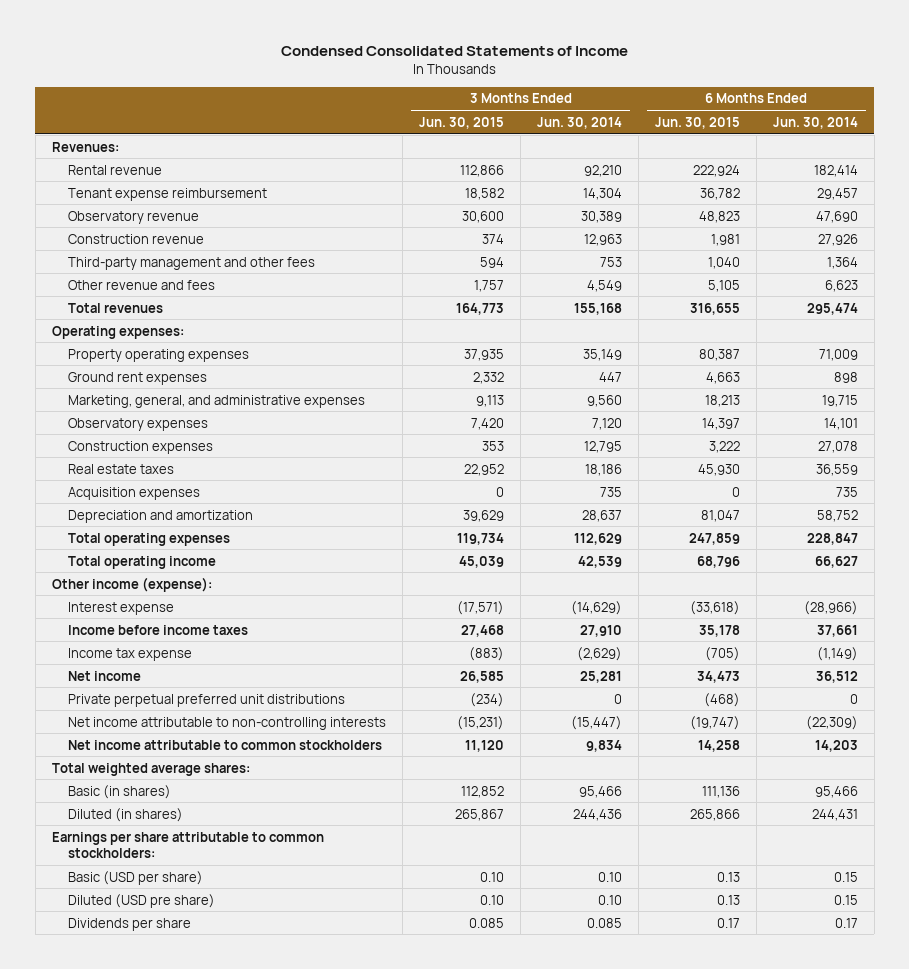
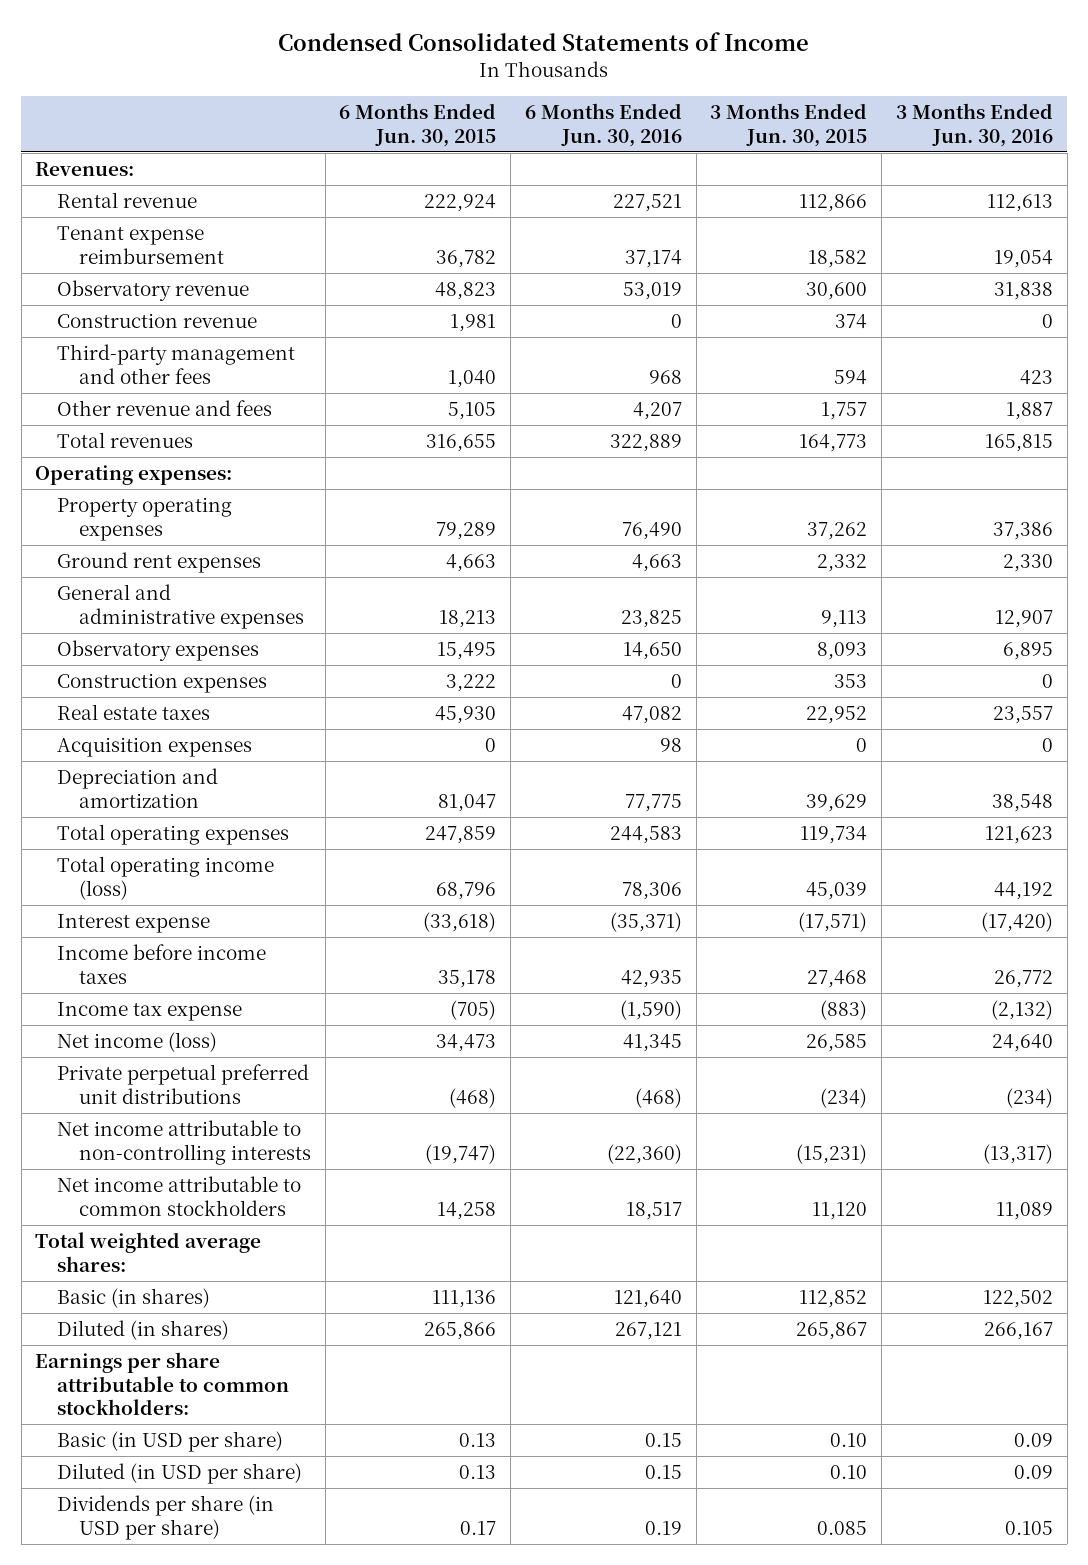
- | 3 Months Ended Jun. 30, 2015 | 3 Months Ended Jun. 30, 2014 | 6 Months Ended Jun. 30, 2015 | 6 Months Ended Jun. 30, 2014
+ | 6 Months Ended Jun. 30, 2015 | 6 Months Ended Jun. 30, 2016 | 3 Months Ended Jun. 30, 2015 | 3 Months Ended Jun. 30, 2016
- Property operating expenses | 37,935 | 35,149 | 80,387 | 71,009
+ Property operating expenses | 79,289 | 76,490 | 37,262 | 37,386
- Marketing, general, and administrative expenses | 9,113 | 9,560 | 18,213 | 19,715
- Observatory expenses | 7,420 | 7,120 | 14,397 | 14,101
+ General and administrative expenses | 18,213 | 23,825 | 9,113 | 12,907
+ Observatory expenses | 15,495 | 14,650 | 8,093 | 6,895
- Total operating income | 45,039 | 42,539 | 68,796 | 66,627
- Other income (expense):
+ Total operating income (loss) | 68,796 | 78,306 | 45,039 | 44,192
- Net income | 26,585 | 25,281 | 34,473 | 36,512
+ Net income (loss) | 34,473 | 41,345 | 26,585 | 24,640
- Basic (USD per share) | 0.10 | 0.10 | 0.13 | 0.15
- Diluted (USD pre share) | 0.10 | 0.10 | 0.13 | 0.15
- Dividends per share | 0.085 | 0.085 | 0.17 | 0.17
+ Basic (in USD per share) | 0.13 | 0.15 | 0.10 | 0.09
+ Diluted (in USD per share) | 0.13 | 0.15 | 0.10 | 0.09
+ Dividends per share (in USD per share) | 0.17 | 0.19 | 0.085 | 0.105

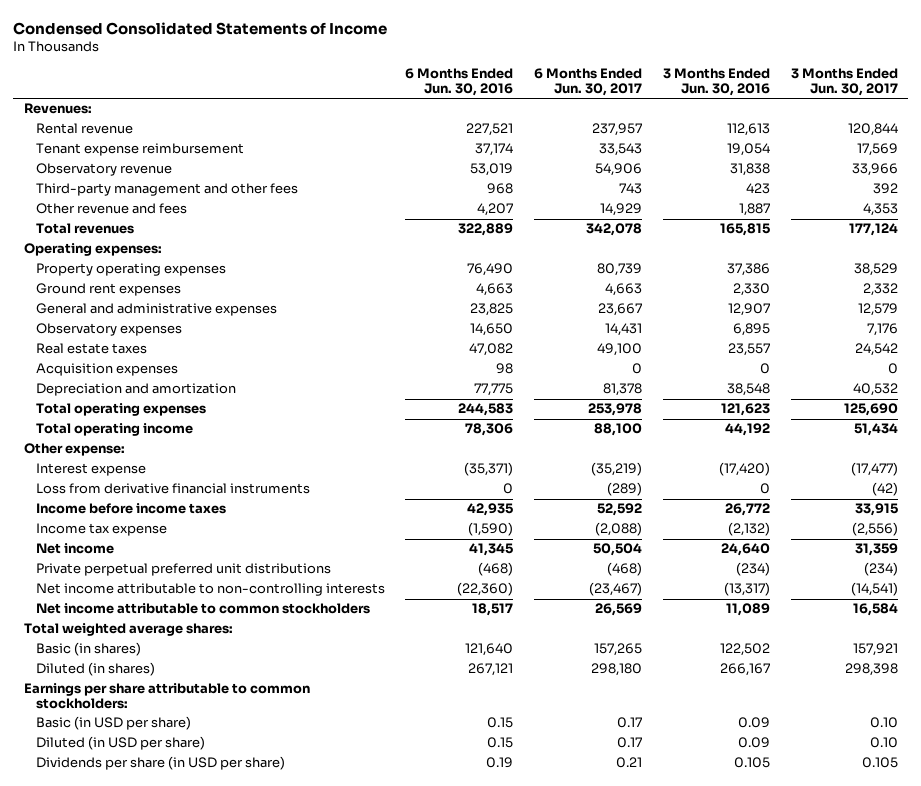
- | 6 Months Ended Jun. 30, 2015 | 6 Months Ended Jun. 30, 2016 | 3 Months Ended Jun. 30, 2015 | 3 Months Ended Jun. 30, 2016
+ | 6 Months Ended Jun. 30, 2016 | 6 Months Ended Jun. 30, 2017 | 3 Months Ended Jun. 30, 2016 | 3 Months Ended Jun. 30, 2017
- Construction revenue | 1,981 | 0 | 374 | 0
- Construction expenses | 3,222 | 0 | 353 | 0
- Total operating income (loss) | 68,796 | 78,306 | 45,039 | 44,192
+ Total operating income | 78,306 | 88,100 | 44,192 | 51,434
+ Other expense:
+ Loss from derivative financial instruments | 0 | (289) | 0 | (42)
- Net income (loss) | 34,473 | 41,345 | 26,585 | 24,640
+ Net income | 41,345 | 50,504 | 24,640 | 31,359

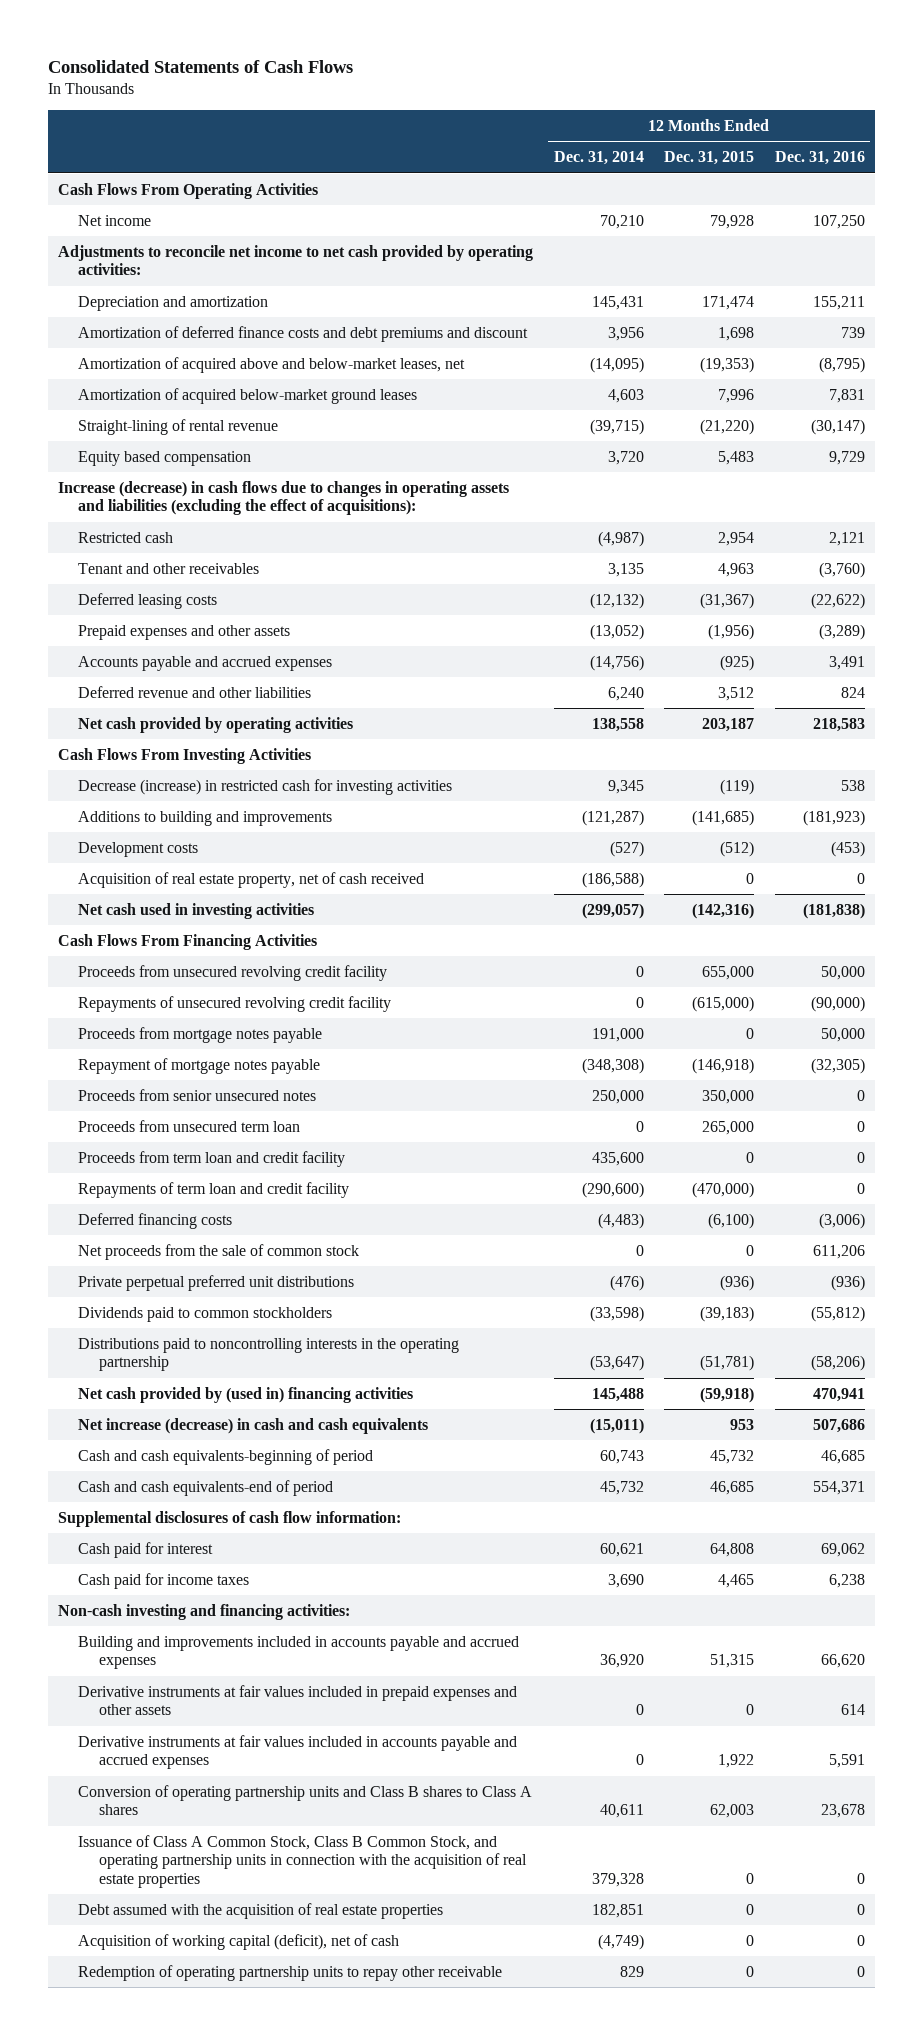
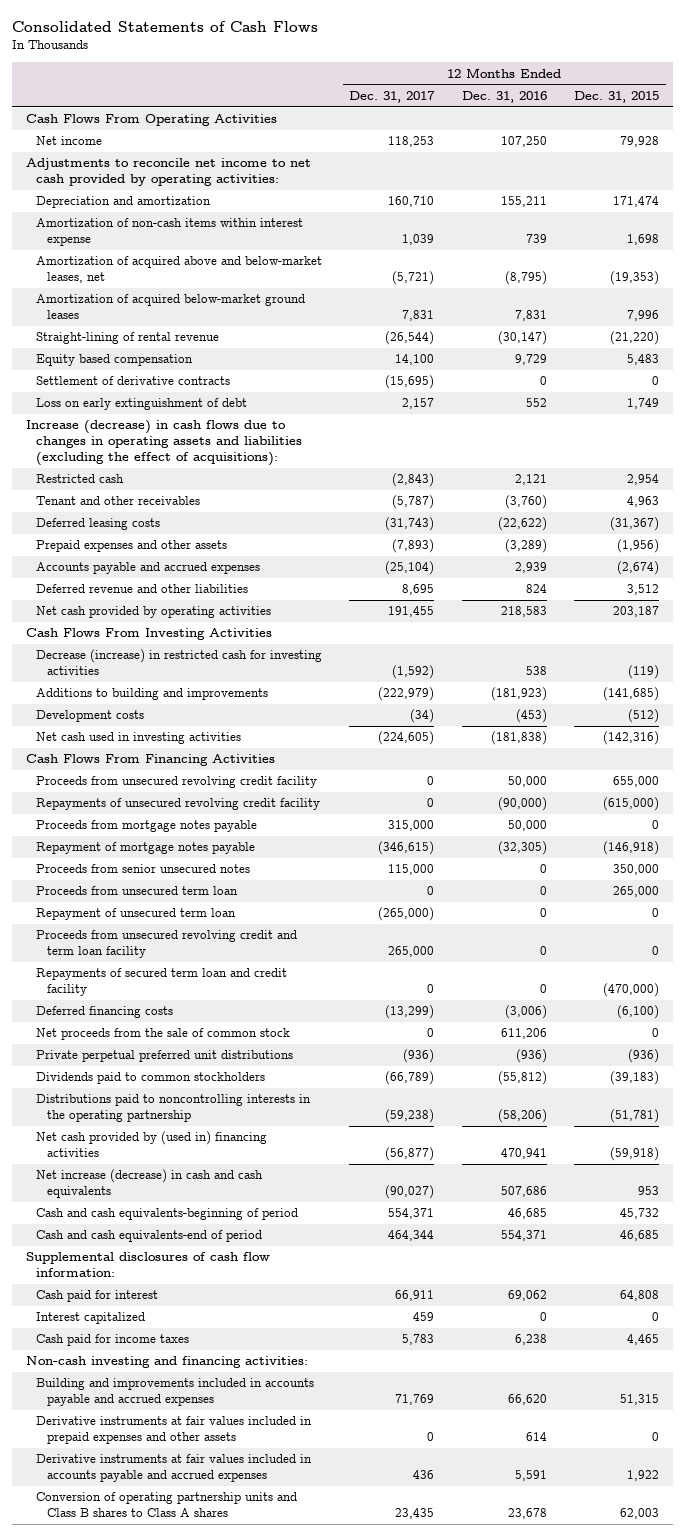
- | 12 Months Ended Dec. 31, 2014 | 12 Months Ended Dec. 31, 2015 | 12 Months Ended Dec. 31, 2016
+ | 12 Months Ended Dec. 31, 2017 | 12 Months Ended Dec. 31, 2016 | 12 Months Ended Dec. 31, 2015
- Amortization of deferred finance costs and debt premiums and discount | 3,956 | 1,698 | 739
+ Amortization of non-cash items within interest expense | 1,039 | 739 | 1,698
+ Settlement of derivative contracts | (15,695) | 0 | 0
+ Loss on early extinguishment of debt | 2,157 | 552 | 1,749
- Accounts payable and accrued expenses | (14,756) | (925) | 3,491
+ Accounts payable and accrued expenses | (25,104) | 2,939 | (2,674)
- Acquisition of real estate property, net of cash received | (186,588) | 0 | 0
- Proceeds from term loan and credit facility | 435,600 | 0 | 0
- Repayments of term loan and credit facility | (290,600) | (470,000) | 0
+ Repayment of unsecured term loan | (265,000) | 0 | 0
+ Proceeds from unsecured revolving credit and term loan facility | 265,000 | 0 | 0
+ Repayments of secured term loan and credit facility | 0 | 0 | (470,000)
+ Interest capitalized | 459 | 0 | 0
- Issuance of Class A Common Stock, Class B Common Stock, and operating partnership units in connection with the acquisition of real estate properties | 379,328 | 0 | 0
- Debt assumed with the acquisition of real estate properties | 182,851 | 0 | 0
- Acquisition of working capital (deficit), net of cash | (4,749) | 0 | 0
- Redemption of operating partnership units to repay other receivable | 829 | 0 | 0

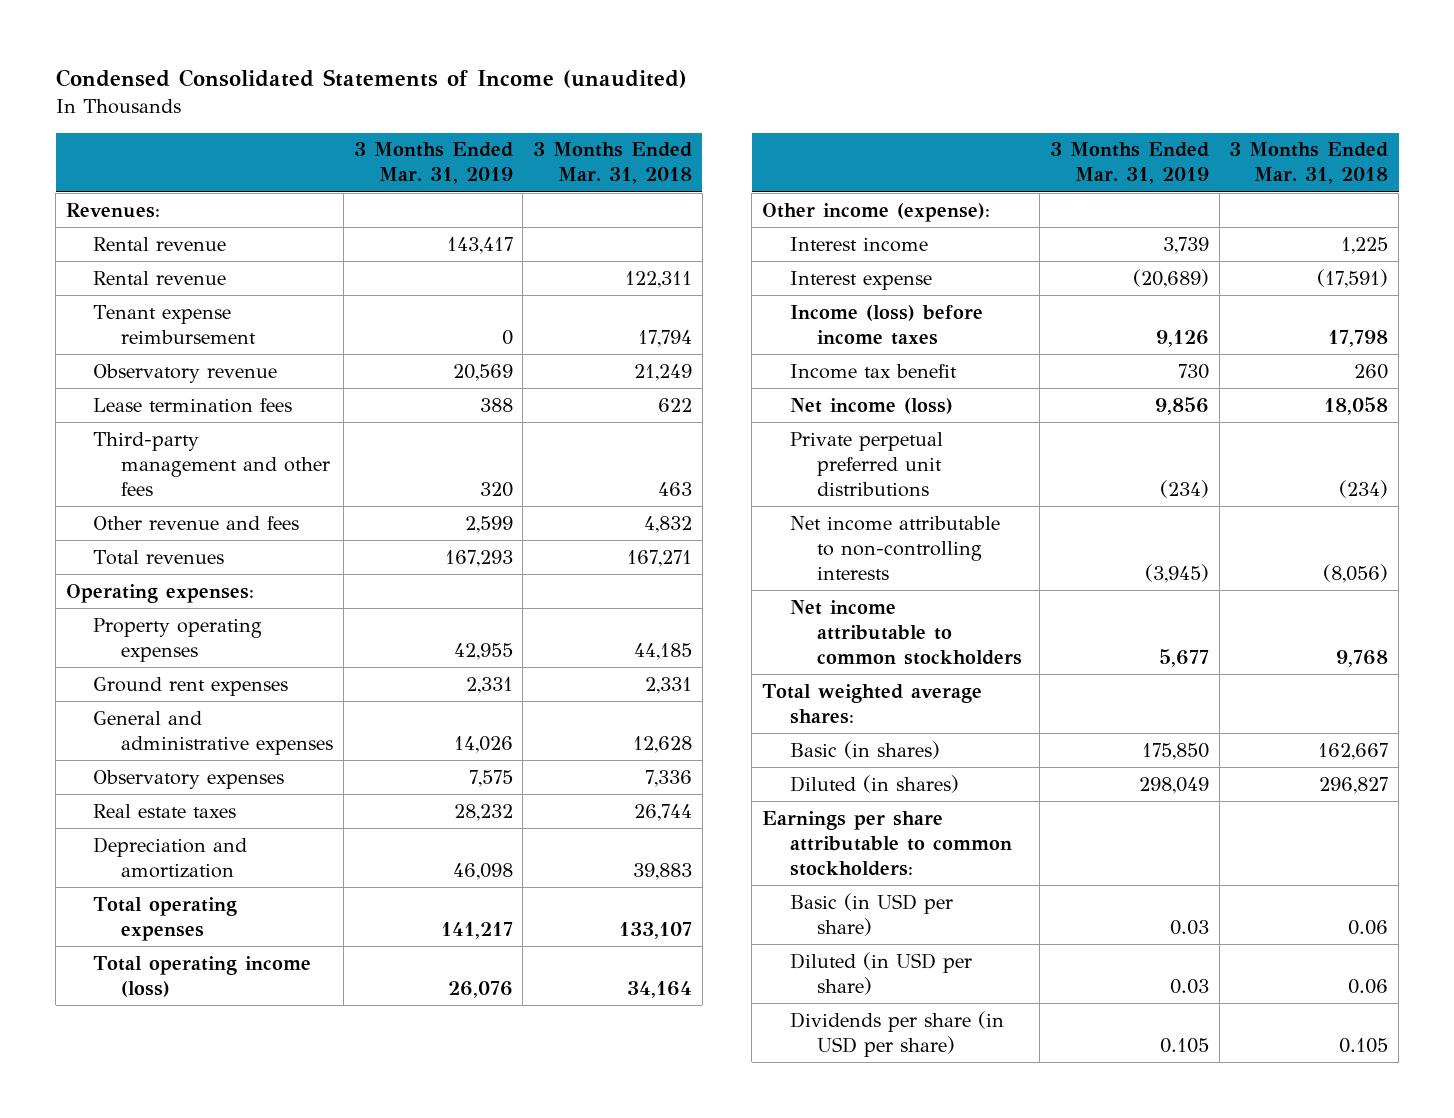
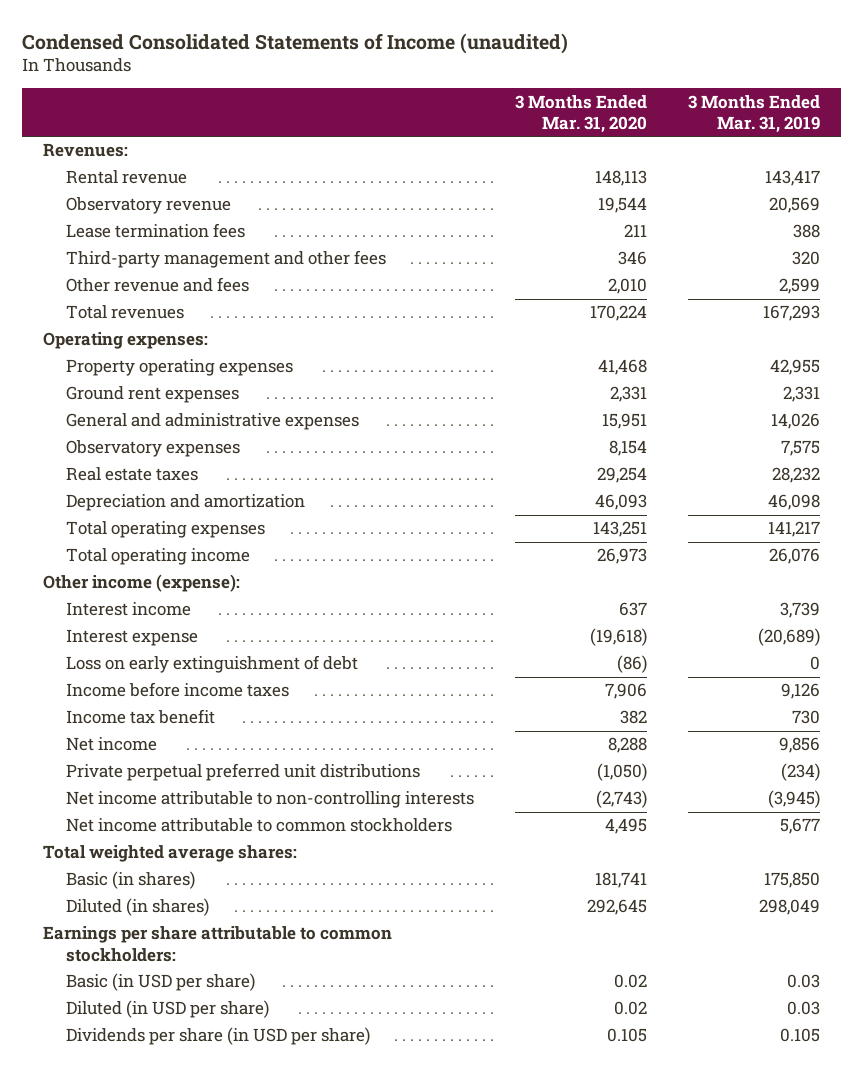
- | 3 Months Ended Mar. 31, 2019 | 3 Months Ended Mar. 31, 2018
+ | 3 Months Ended Mar. 31, 2020 | 3 Months Ended Mar. 31, 2019
- Rental revenue | | 122,311
- Tenant expense reimbursement | 0 | 17,794
- Total operating income (loss) | 26,076 | 34,164
+ Total operating income | 26,973 | 26,076
- Income (loss) before income taxes | 9,126 | 17,798
+ Loss on early extinguishment of debt | (86) | 0
+ Income before income taxes | 7,906 | 9,126
- Net income (loss) | 9,856 | 18,058
+ Net income | 8,288 | 9,856

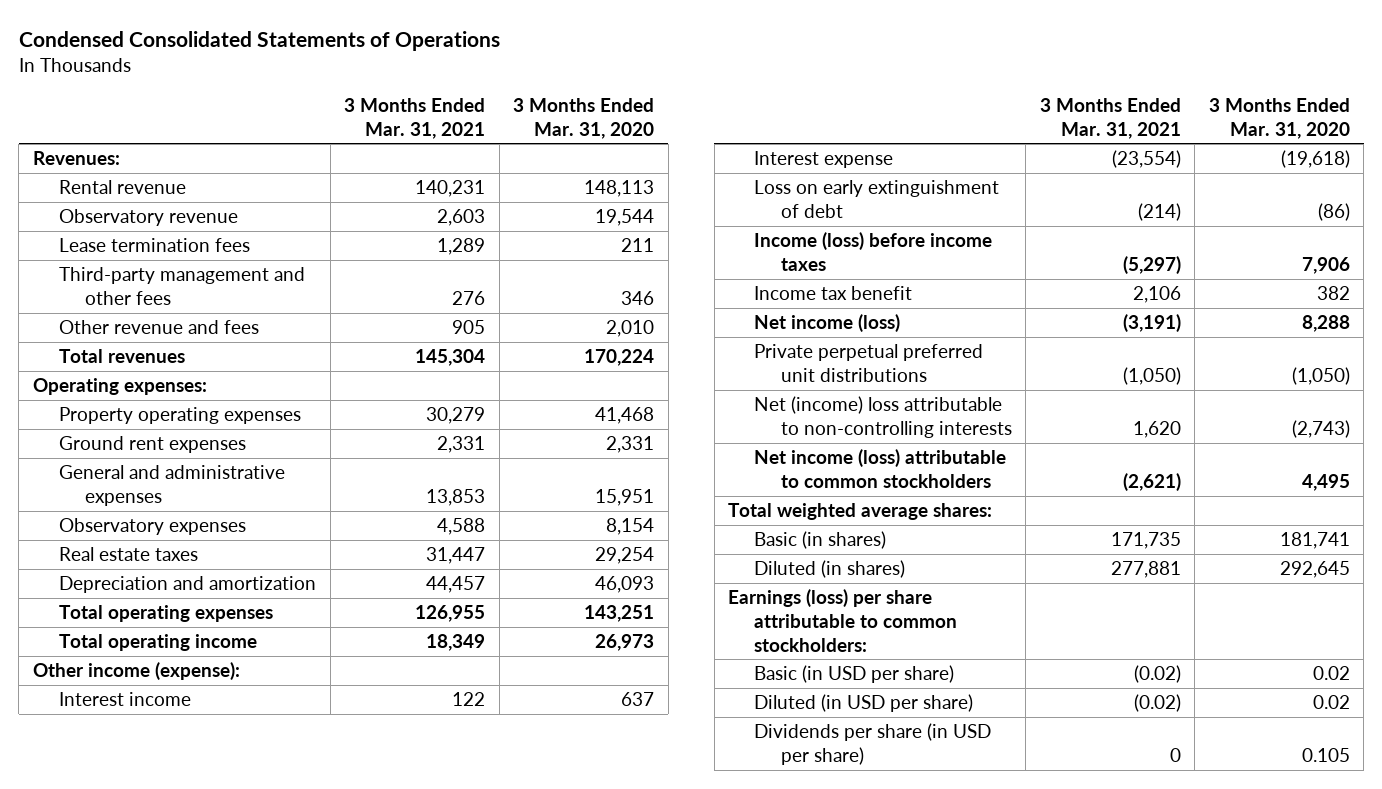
- Condensed Consolidated Statements of Income (unaudited)
+ Condensed Consolidated Statements of Operations
- | 3 Months Ended Mar. 31, 2020 | 3 Months Ended Mar. 31, 2019
+ | 3 Months Ended Mar. 31, 2021 | 3 Months Ended Mar. 31, 2020
- Income before income taxes | 7,906 | 9,126
+ Income (loss) before income taxes | (5,297) | 7,906
- Net income | 8,288 | 9,856
+ Net income (loss) | (3,191) | 8,288
- Net income attributable to non-controlling interests | (2,743) | (3,945)
- Net income attributable to common stockholders | 4,495 | 5,677
+ Net (income) loss attributable to non-controlling interests | 1,620 | (2,743)
+ Net income (loss) attributable to common stockholders | (2,621) | 4,495
- Earnings per share attributable to common stockholders:
+ Earnings (loss) per share attributable to common stockholders:

